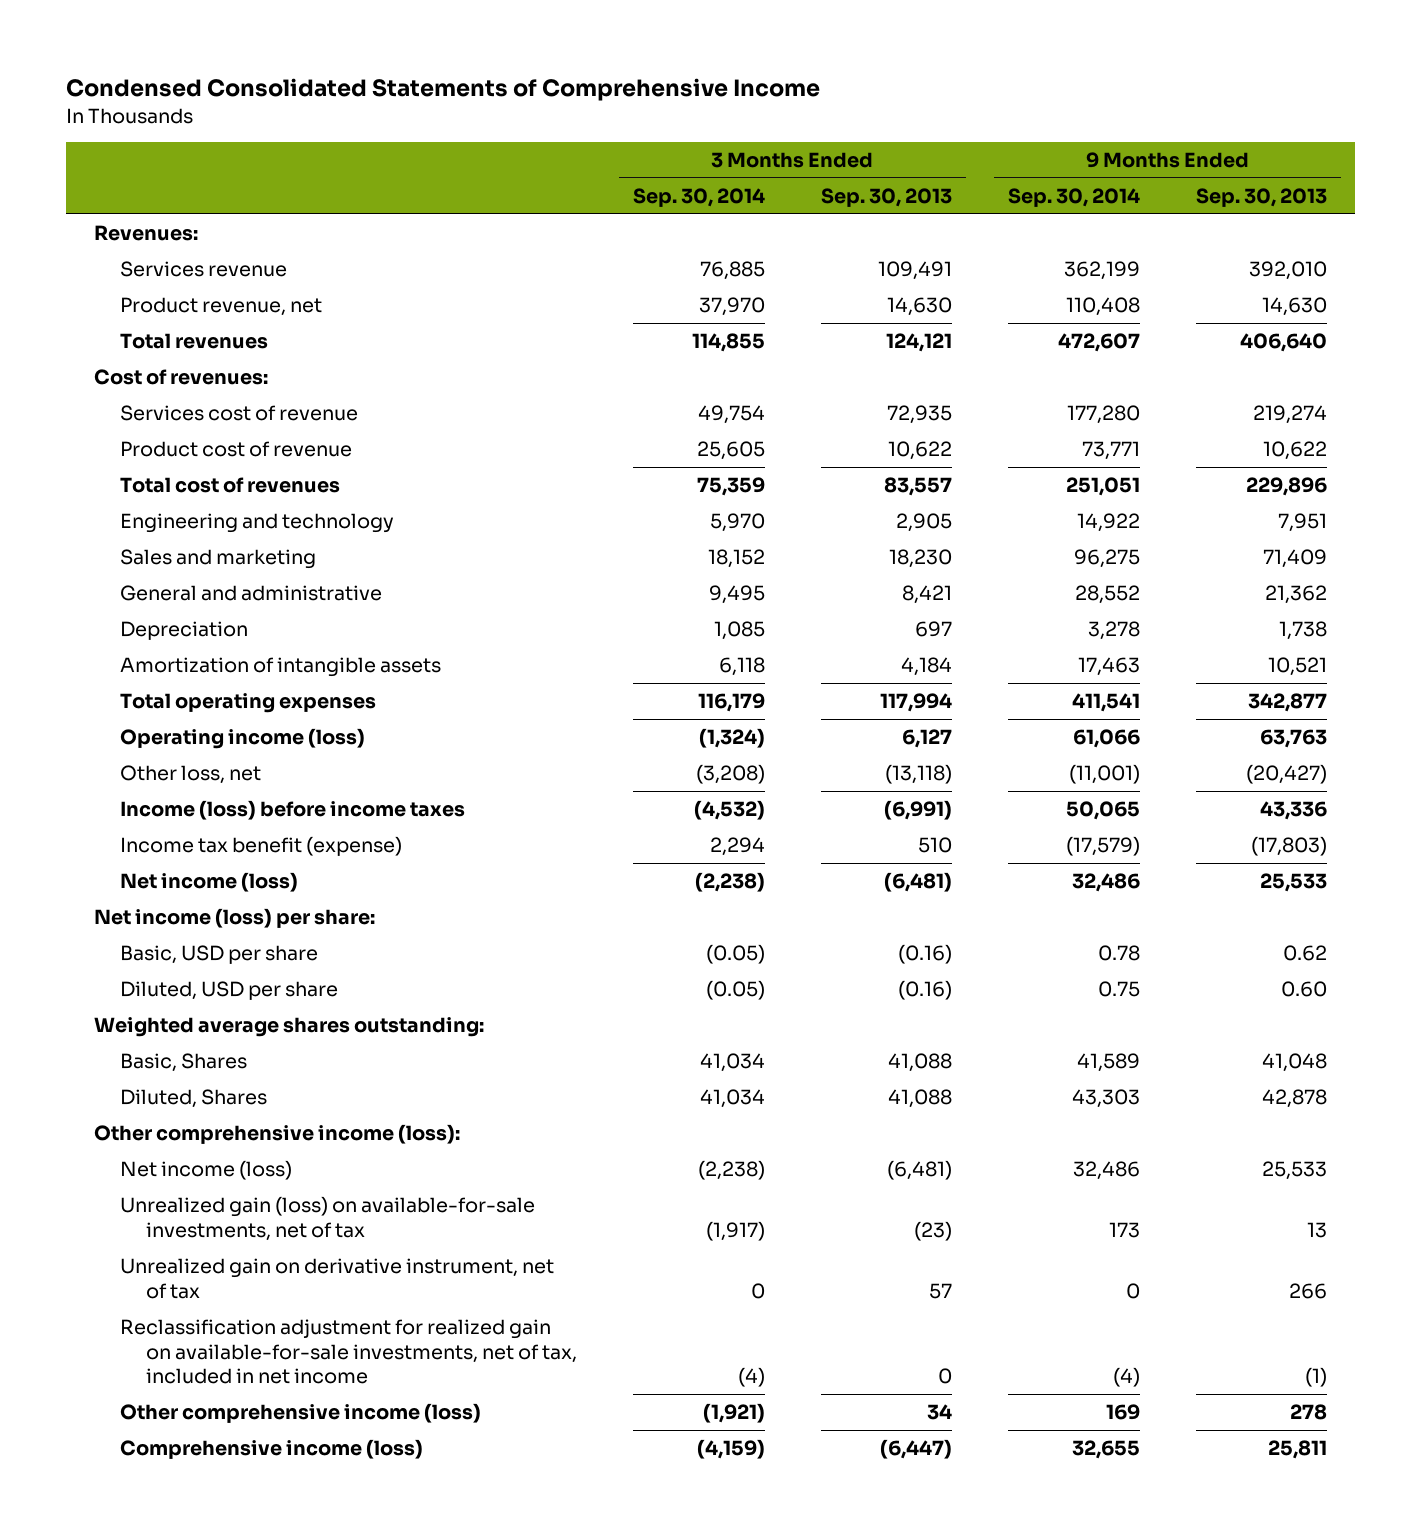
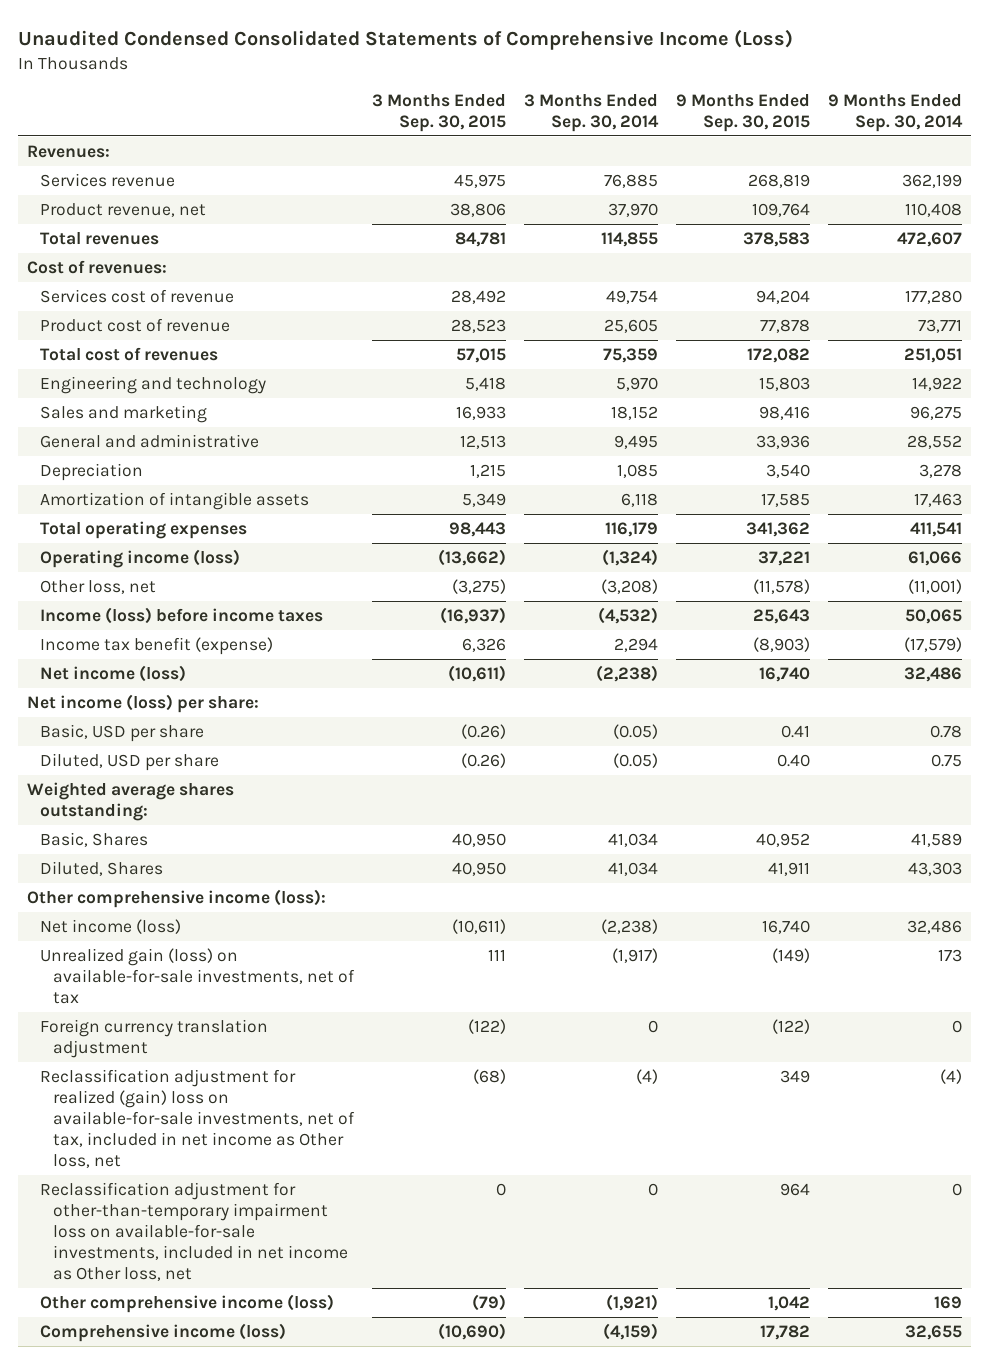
- Condensed Consolidated Statements of Comprehensive Income
+ Unaudited Condensed Consolidated Statements of Comprehensive Income (Loss)
- | 3 Months Ended Sep. 30, 2014 | 3 Months Ended Sep. 30, 2013 | 9 Months Ended Sep. 30, 2014 | 9 Months Ended Sep. 30, 2013
+ | 3 Months Ended Sep. 30, 2015 | 3 Months Ended Sep. 30, 2014 | 9 Months Ended Sep. 30, 2015 | 9 Months Ended Sep. 30, 2014
- Unrealized gain on derivative instrument, net of tax | 0 | 57 | 0 | 266
- Reclassification adjustment for realized gain on available-for-sale investments, net of tax, included in net income | (4) | 0 | (4) | (1)
+ Foreign currency translation adjustment | (122) | 0 | (122) | 0
+ Reclassification adjustment for realized (gain) loss on available-for-sale investments, net of tax, included in net income as Other loss, net | (68) | (4) | 349 | (4)
+ Reclassification adjustment for other-than-temporary impairment loss on available-for-sale investments, included in net income as Other loss, net | 0 | 0 | 964 | 0

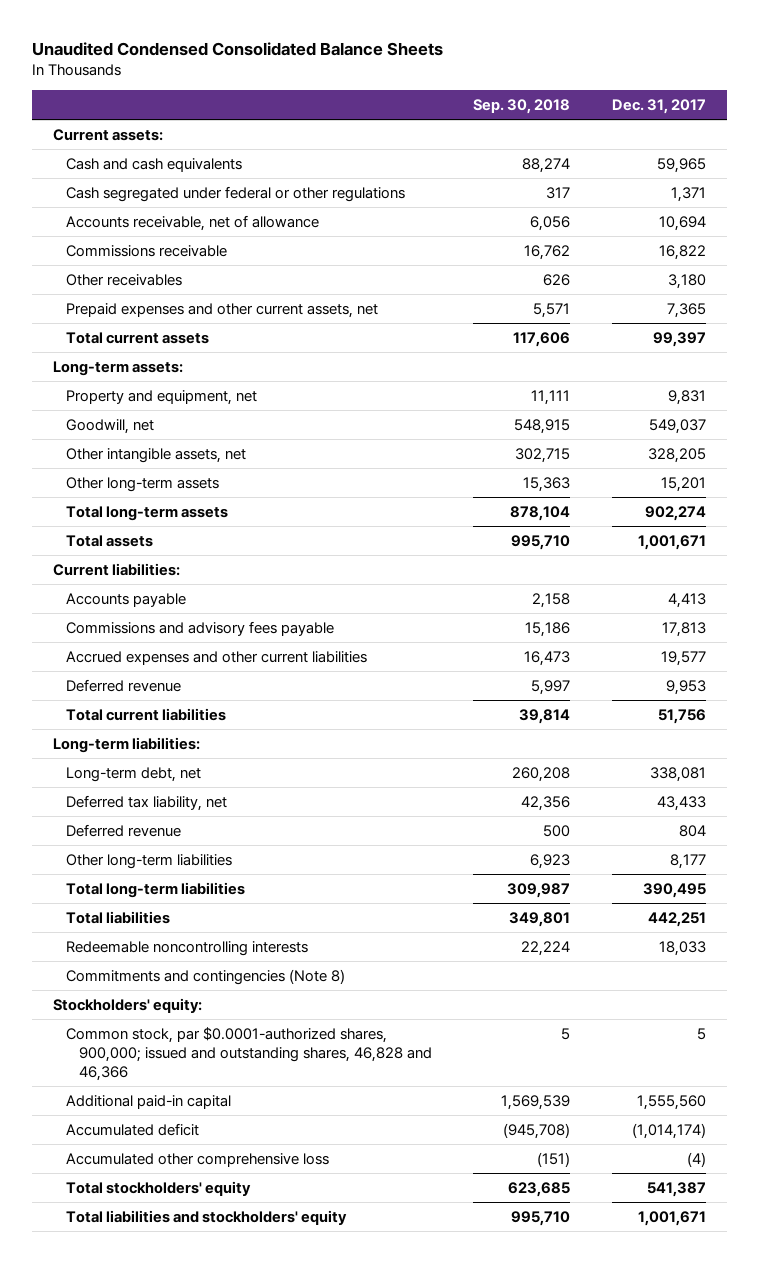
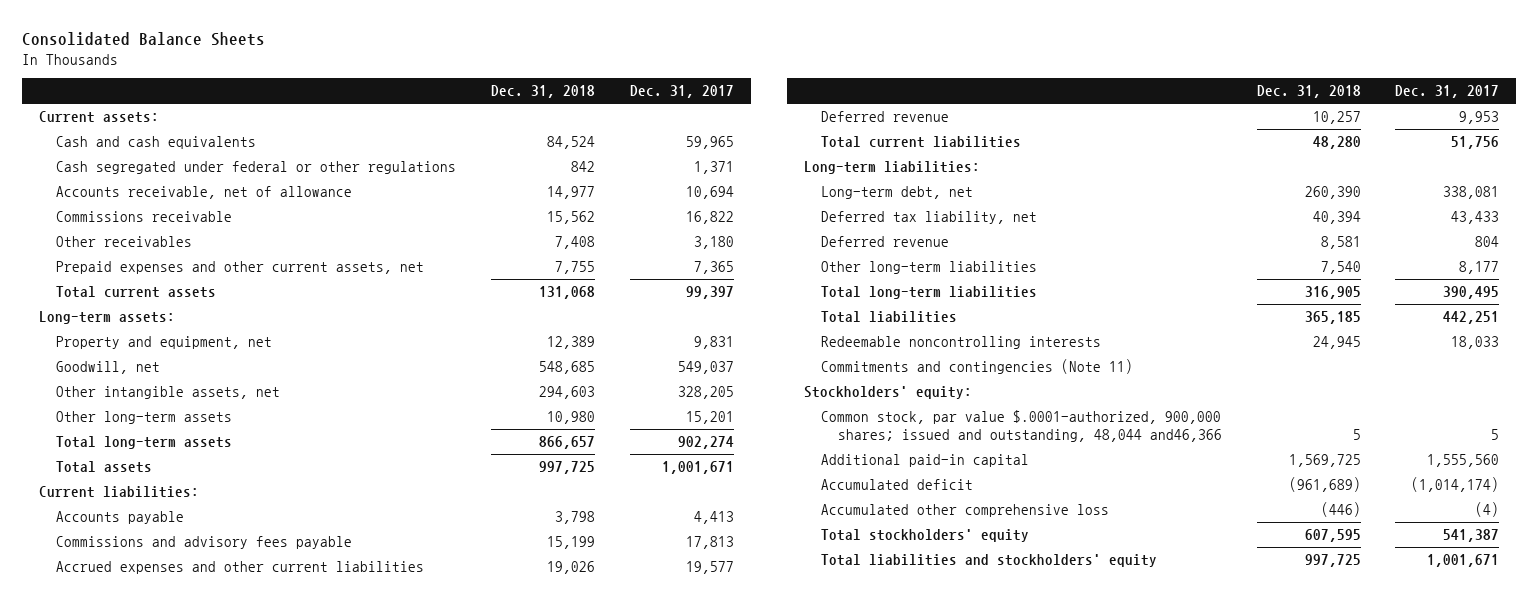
- Unaudited Condensed Consolidated Balance Sheets
+ Consolidated Balance Sheets
- | Sep. 30, 2018 | Dec. 31, 2017
+ | Dec. 31, 2018 | Dec. 31, 2017
- Commitments and contingencies (Note 8)
+ Commitments and contingencies (Note 11)
- Common stock, par $0.0001-authorized shares, 900,000; issued and outstanding shares, 46,828 and 46,366 | 5 | 5
+ Common stock, par value $.0001-authorized, 900,000 shares; issued and outstanding, 48,044 and46,366 | 5 | 5

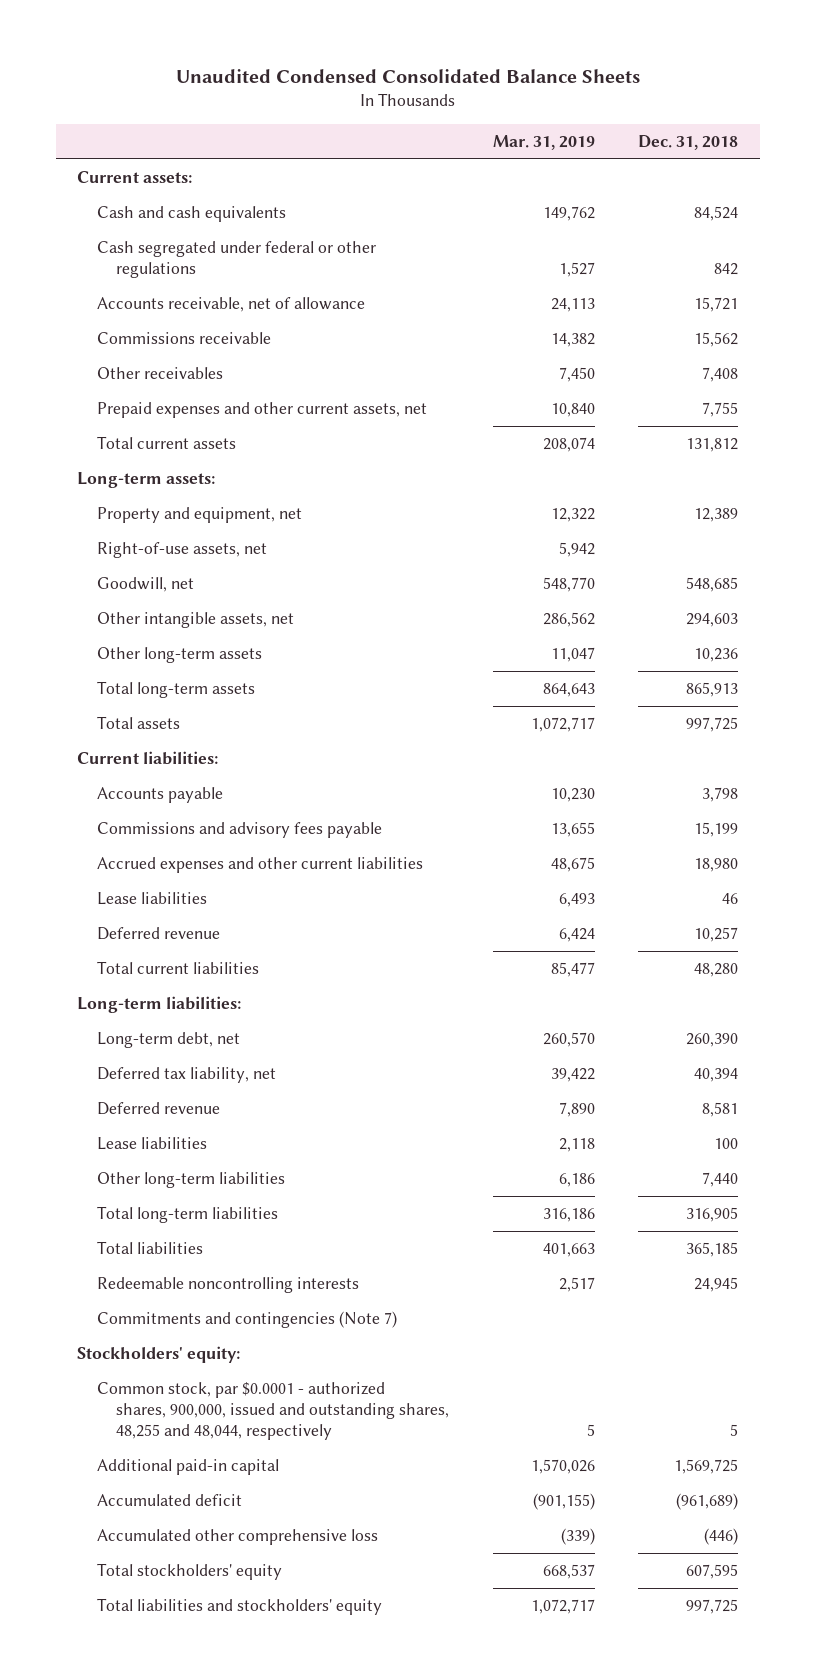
- Consolidated Balance Sheets
+ Unaudited Condensed Consolidated Balance Sheets
- | Dec. 31, 2018 | Dec. 31, 2017
+ | Mar. 31, 2019 | Dec. 31, 2018
- Accounts receivable, net of allowance | 14,977 | 10,694
+ Accounts receivable, net of allowance | 24,113 | 15,721
- Total current assets | 131,068 | 99,397
+ Total current assets | 208,074 | 131,812
+ Right-of-use assets, net | 5,942 |
- Other long-term assets | 10,980 | 15,201
- Total long-term assets | 866,657 | 902,274
+ Other long-term assets | 11,047 | 10,236
+ Total long-term assets | 864,643 | 865,913
- Accrued expenses and other current liabilities | 19,026 | 19,577
+ Accrued expenses and other current liabilities | 48,675 | 18,980
+ Lease liabilities | 6,493 | 46
- Other long-term liabilities | 7,540 | 8,177
+ Lease liabilities | 2,118 | 100
+ Other long-term liabilities | 6,186 | 7,440
- Commitments and contingencies (Note 11)
+ Commitments and contingencies (Note 7)
- Common stock, par value $.0001-authorized, 900,000 shares; issued and outstanding, 48,044 and46,366 | 5 | 5
+ Common stock, par $0.0001 - authorized shares, 900,000, issued and outstanding shares, 48,255 and 48,044, respectively | 5 | 5

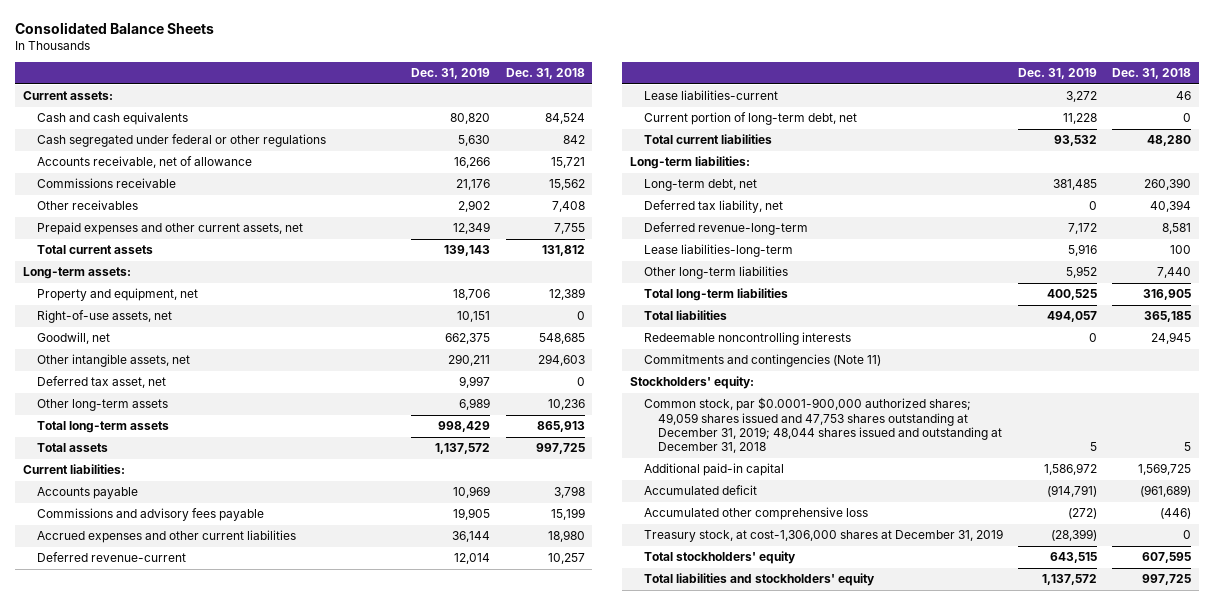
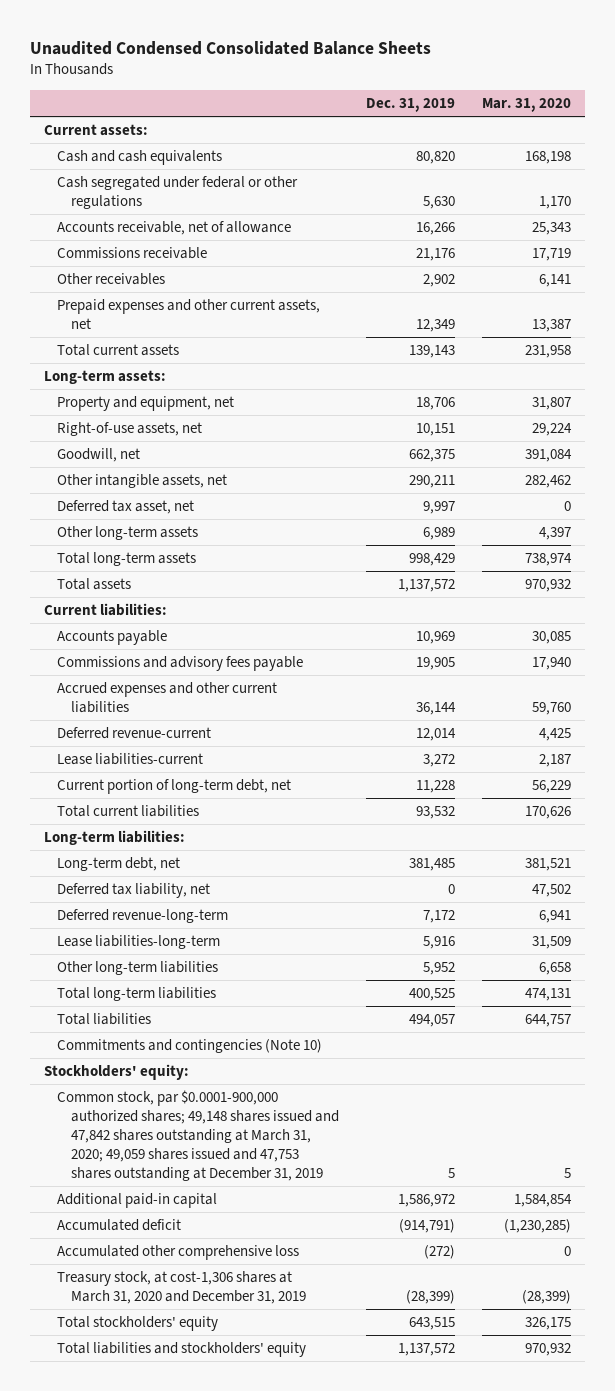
- Consolidated Balance Sheets
+ Unaudited Condensed Consolidated Balance Sheets
- | Dec. 31, 2019 | Dec. 31, 2018
+ | Dec. 31, 2019 | Mar. 31, 2020
- Redeemable noncontrolling interests | 0 | 24,945
- Commitments and contingencies (Note 11)
+ Commitments and contingencies (Note 10)
- Common stock, par $0.0001-900,000 authorized shares; 49,059 shares issued and 47,753 shares outstanding at December 31, 2019; 48,044 shares issued and outstanding at December 31, 2018 | 5 | 5
+ Common stock, par $0.0001-900,000 authorized shares; 49,148 shares issued and 47,842 shares outstanding at March 31, 2020; 49,059 shares issued and 47,753 shares outstanding at December 31, 2019 | 5 | 5
- Treasury stock, at cost-1,306,000 shares at December 31, 2019 | (28,399) | 0
+ Treasury stock, at cost-1,306 shares at March 31, 2020 and December 31, 2019 | (28,399) | (28,399)

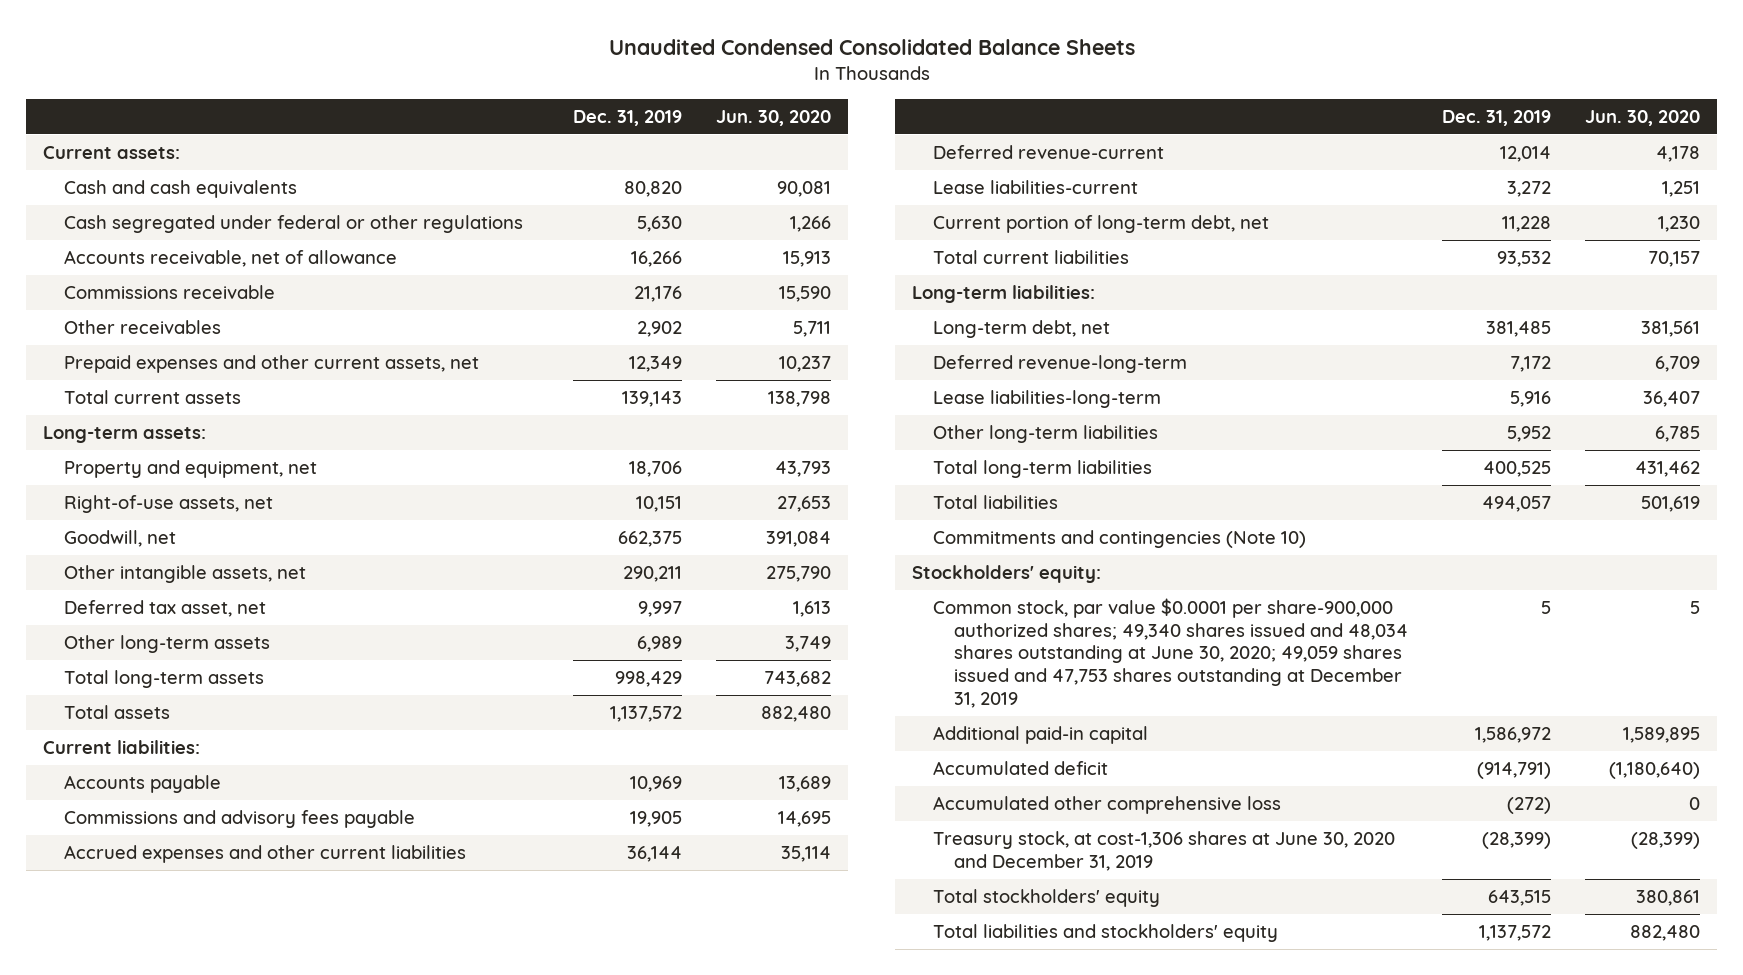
- | Dec. 31, 2019 | Mar. 31, 2020
+ | Dec. 31, 2019 | Jun. 30, 2020
- Deferred tax liability, net | 0 | 47,502
- Common stock, par $0.0001-900,000 authorized shares; 49,148 shares issued and 47,842 shares outstanding at March 31, 2020; 49,059 shares issued and 47,753 shares outstanding at December 31, 2019 | 5 | 5
+ Common stock, par value $0.0001 per share-900,000 authorized shares; 49,340 shares issued and 48,034 shares outstanding at June 30, 2020; 49,059 shares issued and 47,753 shares outstanding at December 31, 2019 | 5 | 5
- Treasury stock, at cost-1,306 shares at March 31, 2020 and December 31, 2019 | (28,399) | (28,399)
+ Treasury stock, at cost-1,306 shares at June 30, 2020 and December 31, 2019 | (28,399) | (28,399)

